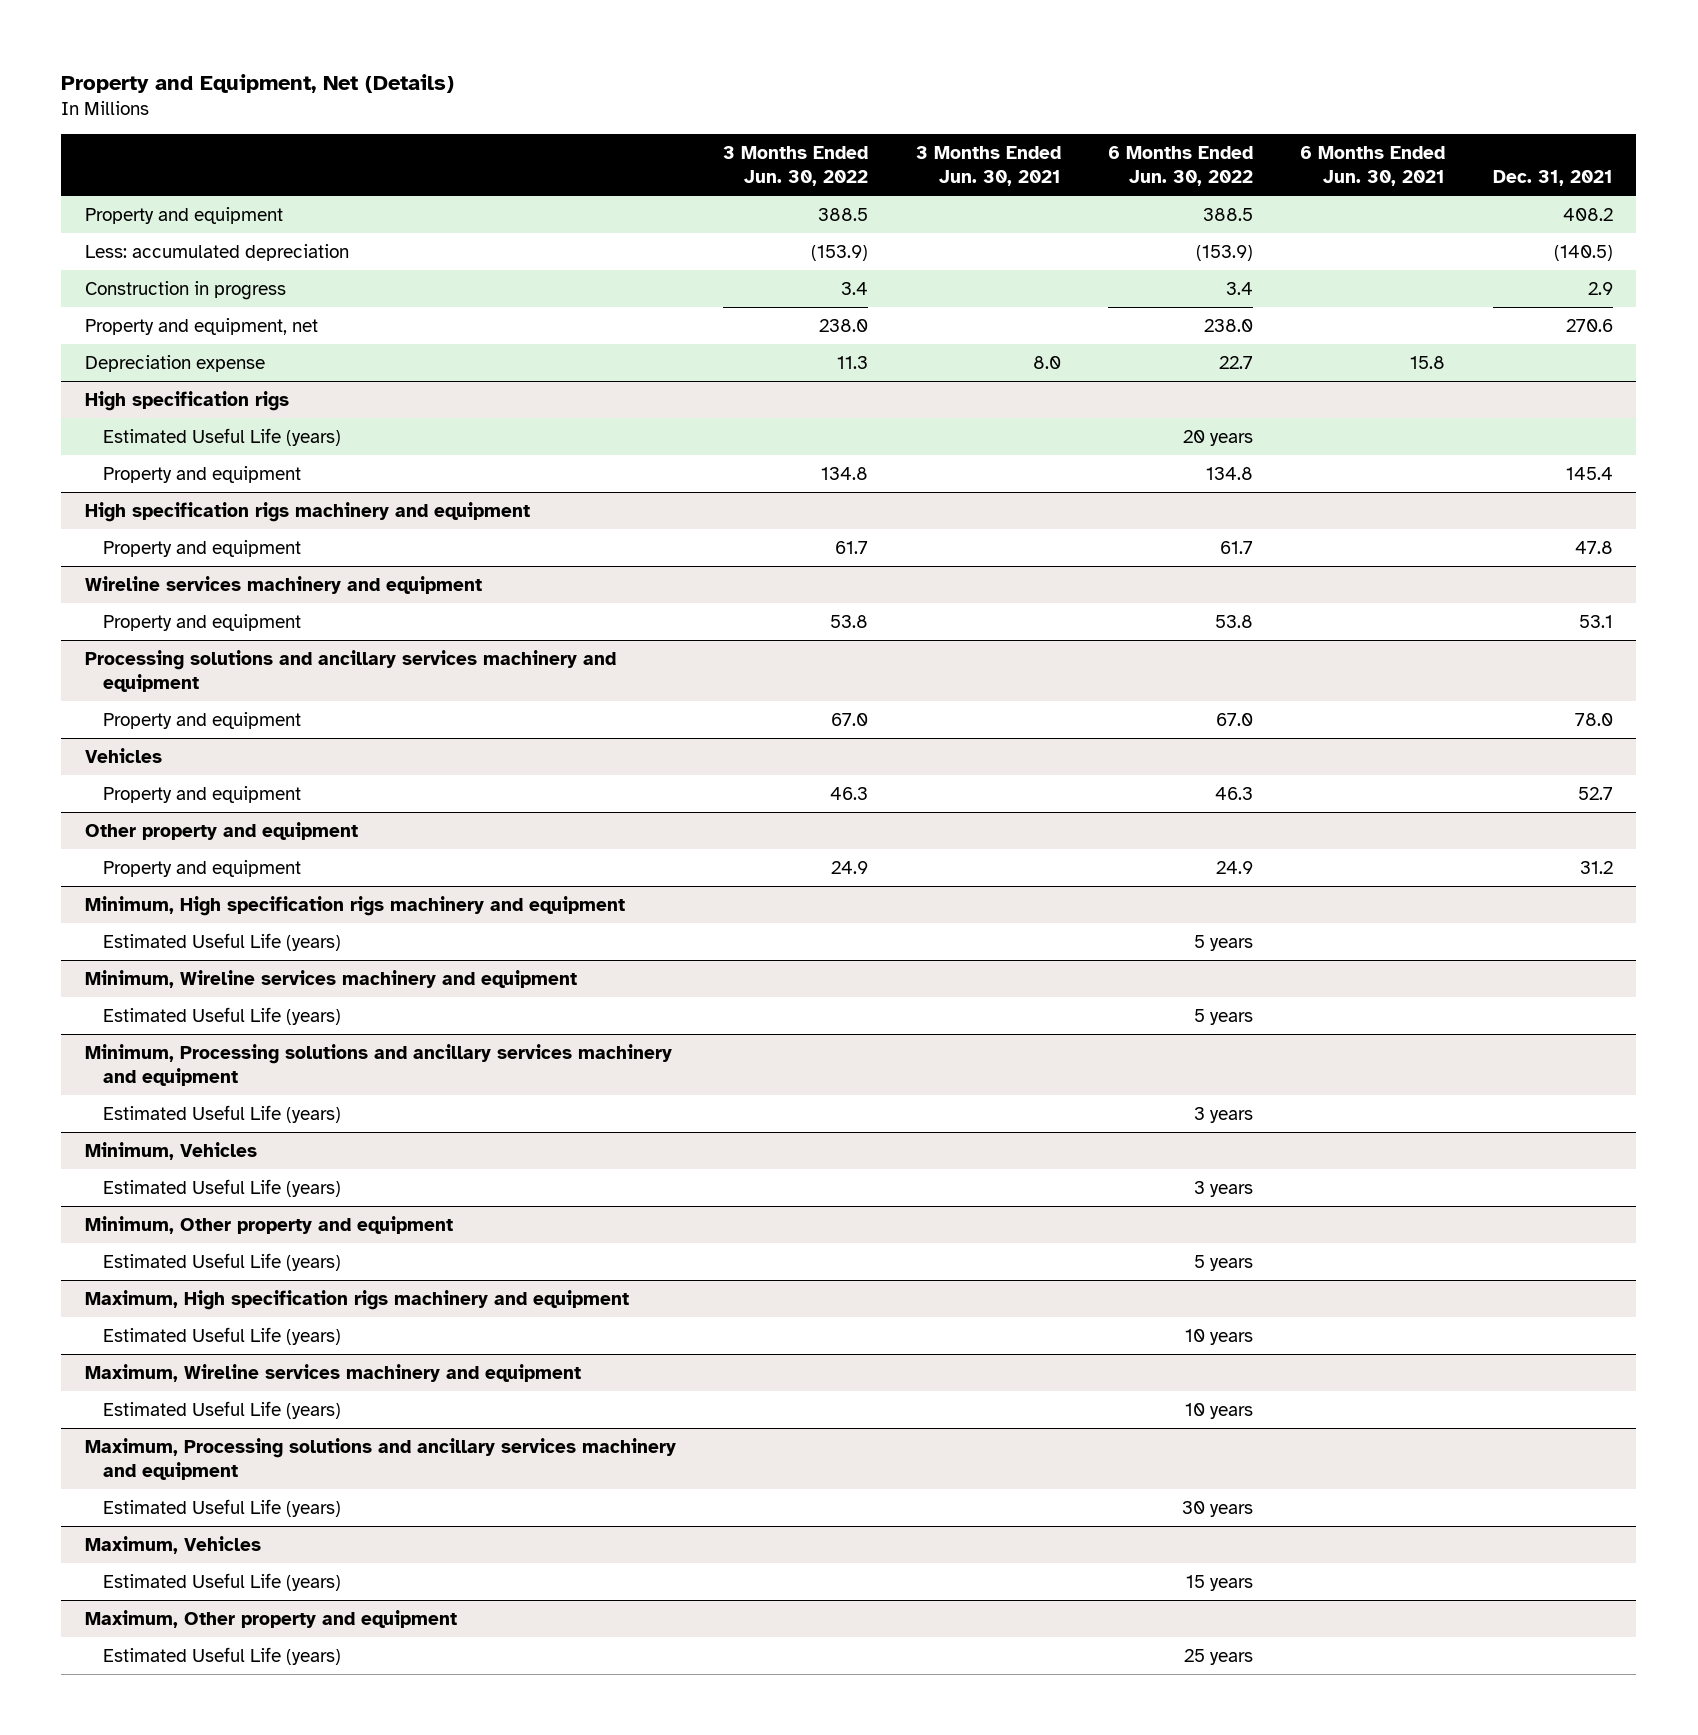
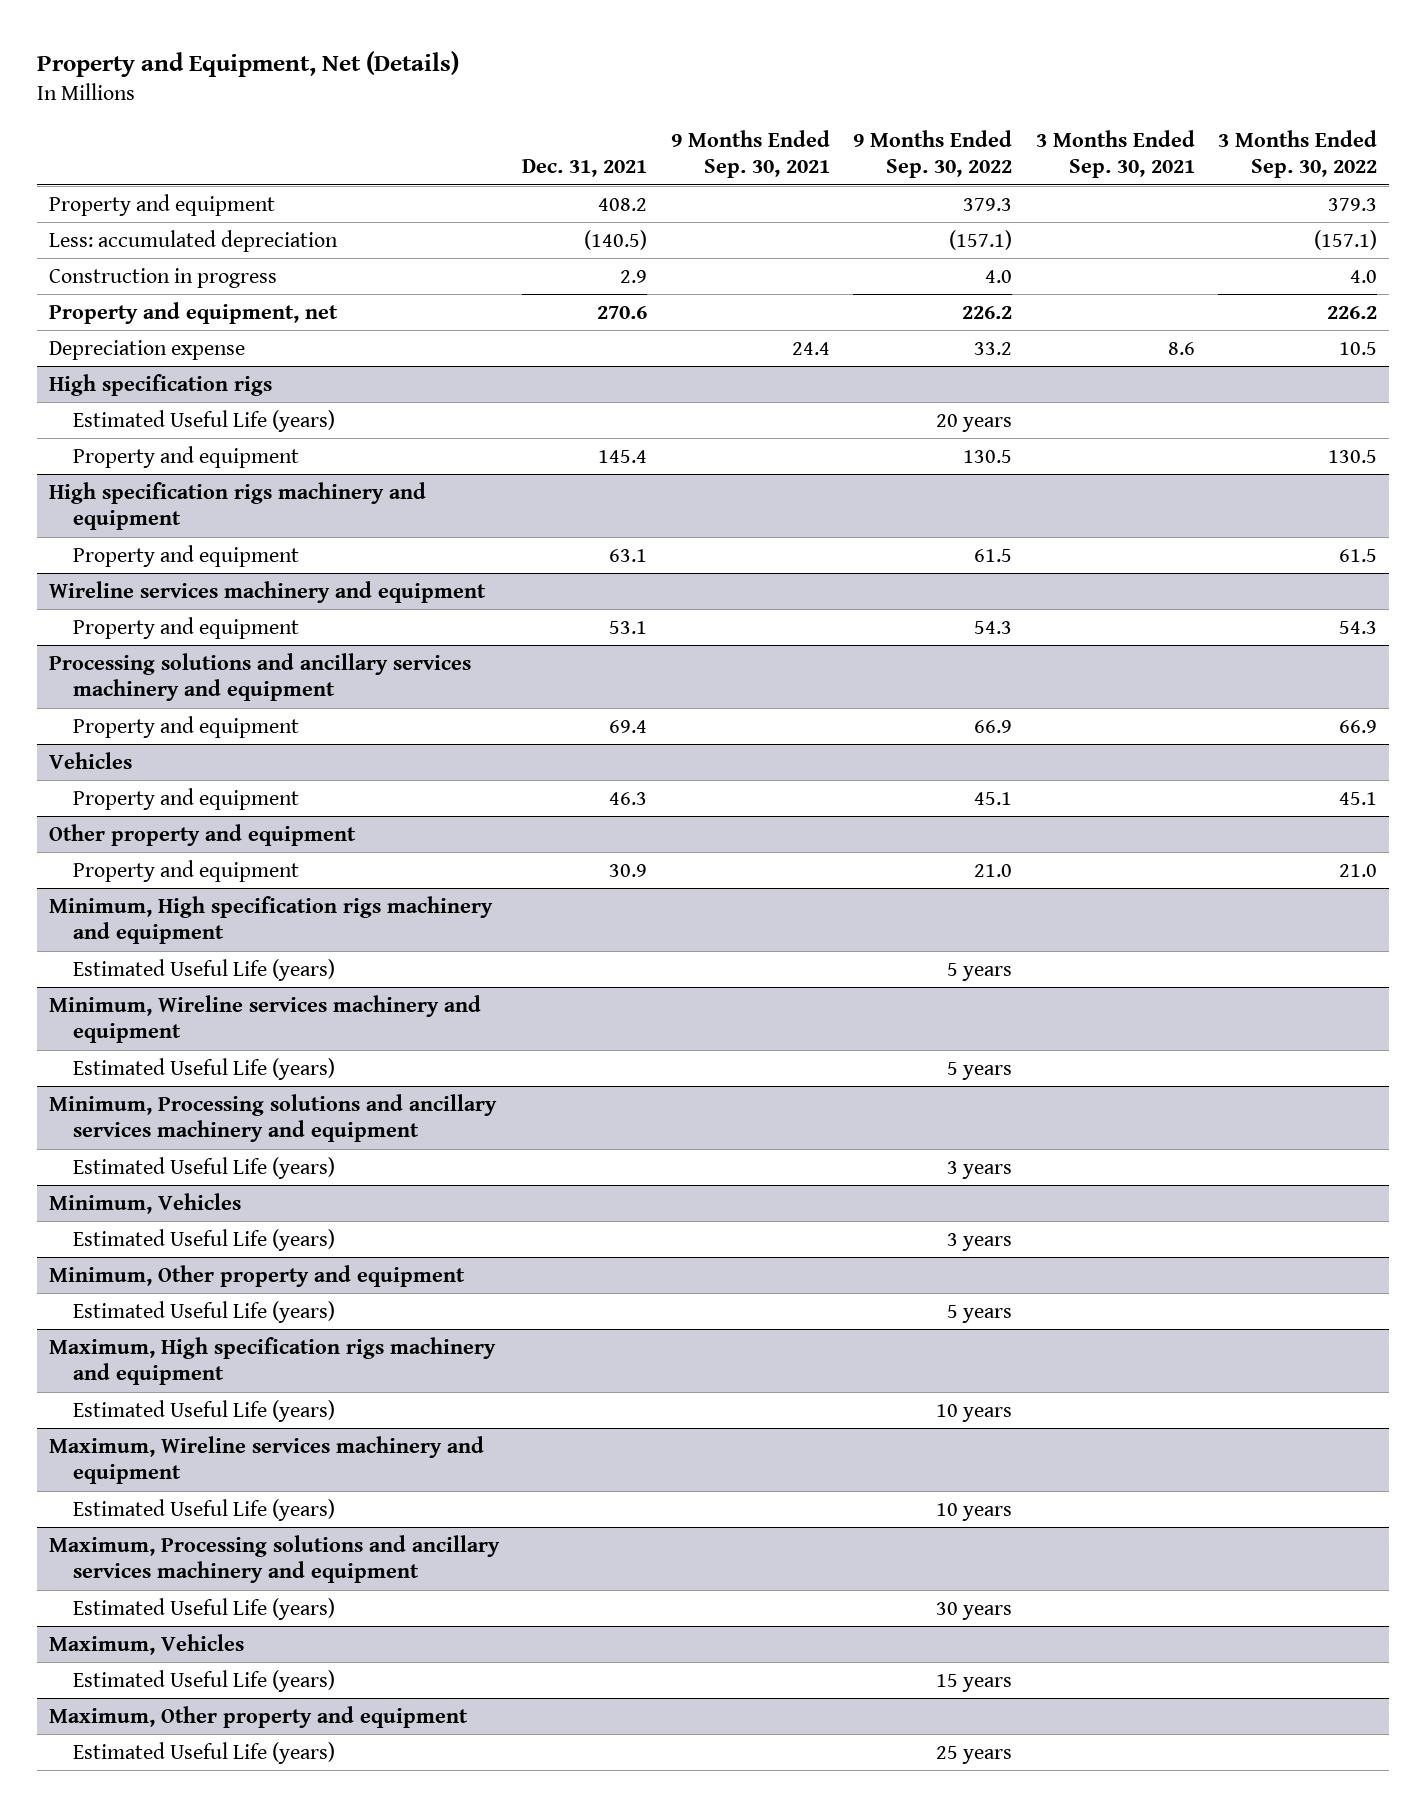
- | 3 Months Ended Jun. 30, 2022 | 3 Months Ended Jun. 30, 2021 | 6 Months Ended Jun. 30, 2022 | 6 Months Ended Jun. 30, 2021 | Dec. 31, 2021
+ | Dec. 31, 2021 | 9 Months Ended Sep. 30, 2021 | 9 Months Ended Sep. 30, 2022 | 3 Months Ended Sep. 30, 2021 | 3 Months Ended Sep. 30, 2022
@ High specification rigs machinery and equipment
- Property and equipment | 61.7 | | 61.7 | | 47.8
+ Property and equipment | 63.1 | | 61.5 | | 61.5
@ Processing solutions and ancillary services machinery and equipment
- Property and equipment | 67.0 | | 67.0 | | 78.0
+ Property and equipment | 69.4 | | 66.9 | | 66.9
@ Vehicles
- Property and equipment | 46.3 | | 46.3 | | 52.7
+ Property and equipment | 46.3 | | 45.1 | | 45.1
@ Other property and equipment
- Property and equipment | 24.9 | | 24.9 | | 31.2
+ Property and equipment | 30.9 | | 21.0 | | 21.0

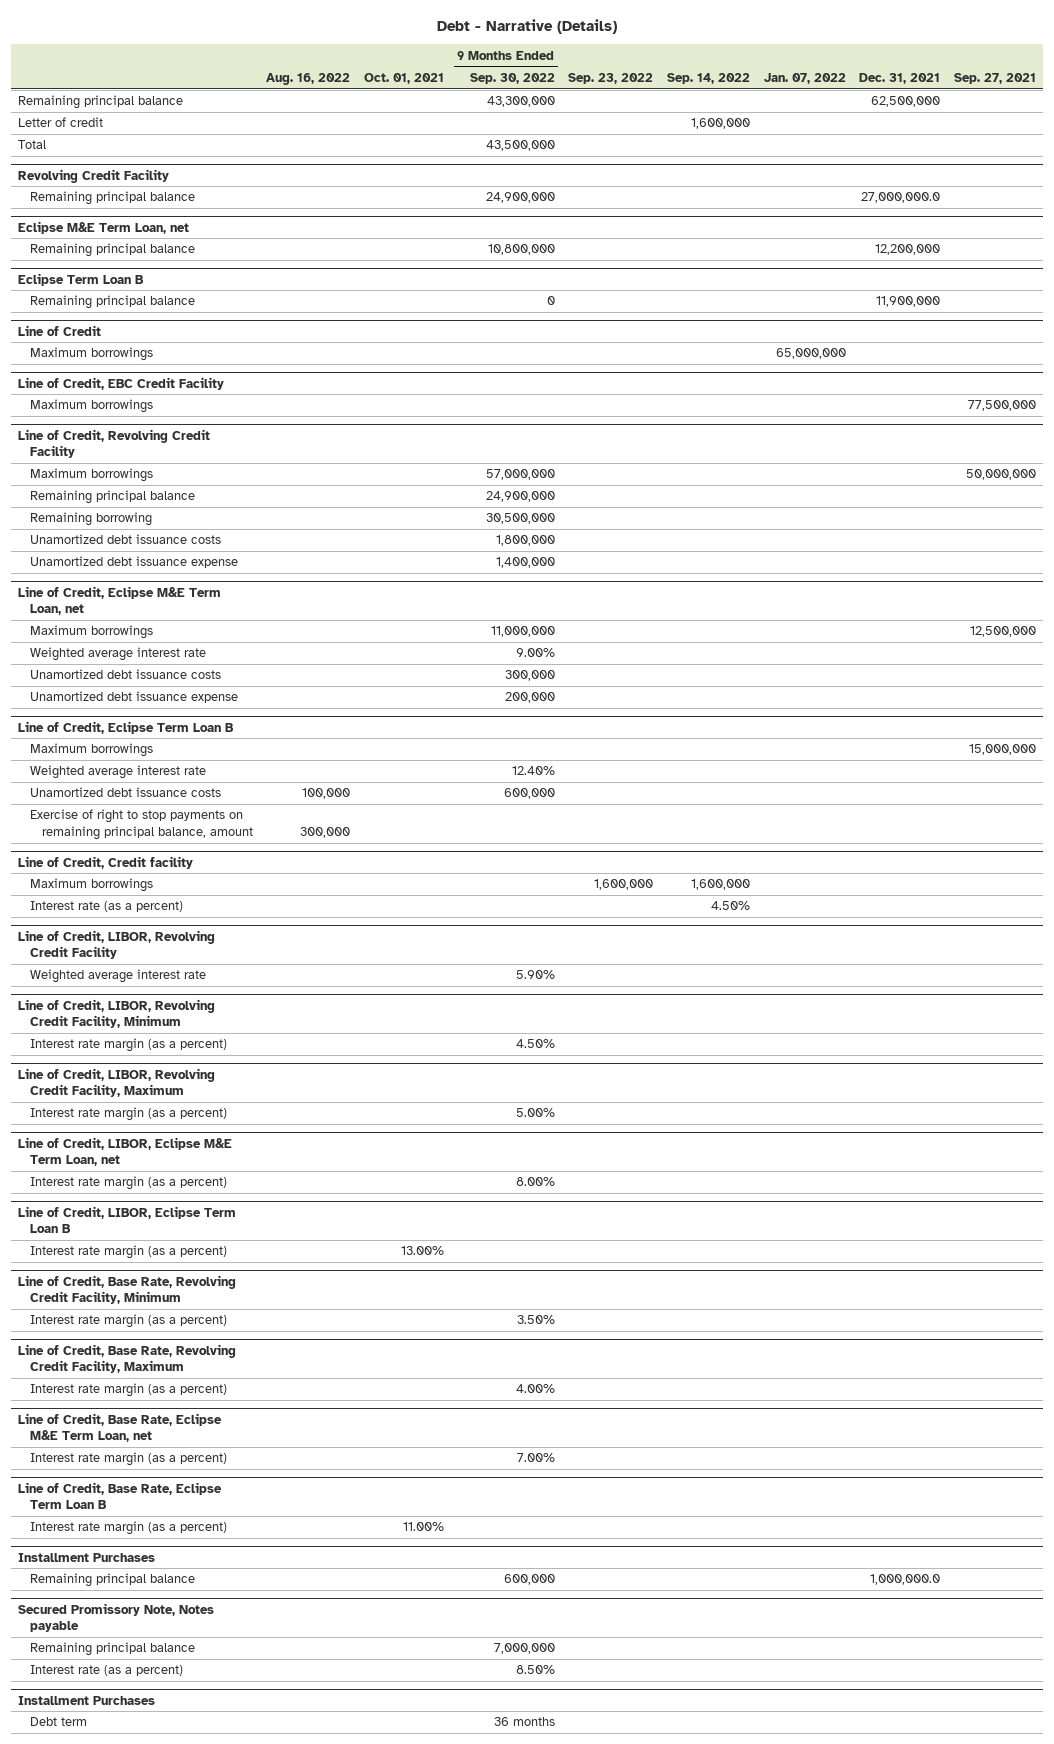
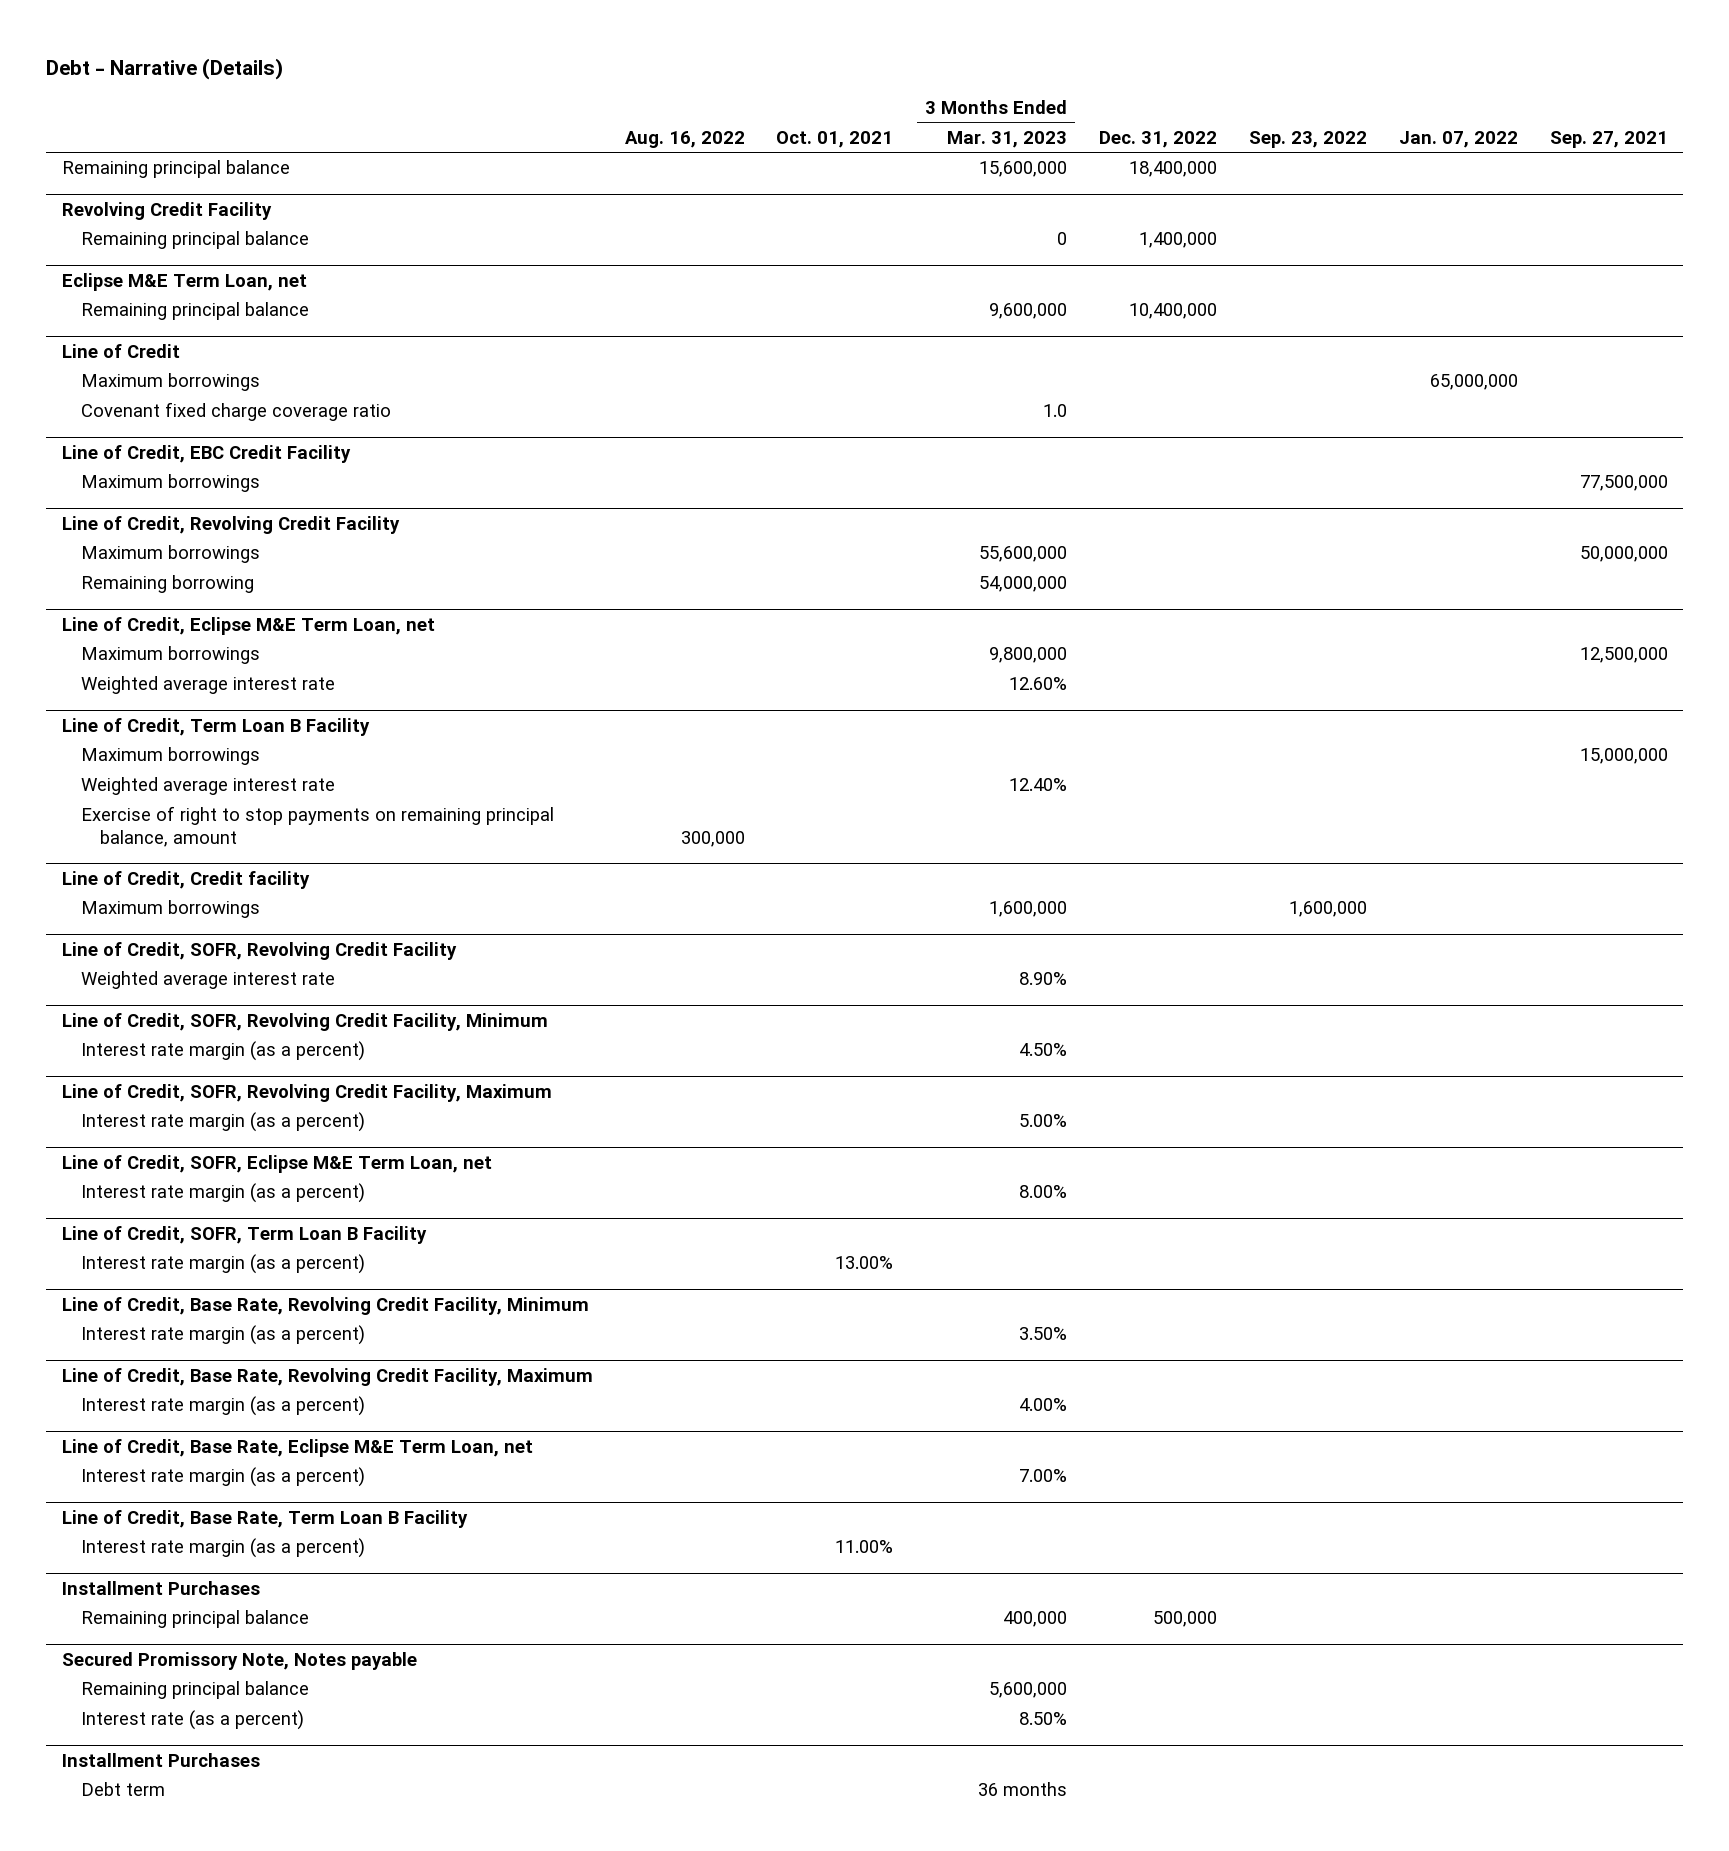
- | Aug. 16, 2022 | Oct. 01, 2021 | 9 Months Ended Sep. 30, 2022 | Sep. 23, 2022 | Sep. 14, 2022 | Jan. 07, 2022 | Dec. 31, 2021 | Sep. 27, 2021
+ | Aug. 16, 2022 | Oct. 01, 2021 | 3 Months Ended Mar. 31, 2023 | Dec. 31, 2022 | Sep. 23, 2022 | Jan. 07, 2022 | Sep. 27, 2021
- Letter of credit | | | | | 1,600,000 | | |
- Total | | | 43,500,000 | | | | |
- Eclipse Term Loan B
- Remaining principal balance | | | 0 | | | | 11,900,000 |
@ Line of Credit
+ Covenant fixed charge coverage ratio | | | 1.0 | | | |
@ Line of Credit, Revolving Credit Facility
- Remaining principal balance | | | 24,900,000 | | | | |
- Unamortized debt issuance costs | | | 1,800,000 | | | | |
- Unamortized debt issuance expense | | | 1,400,000 | | | | |
@ Line of Credit, Eclipse M&E Term Loan, net
- Unamortized debt issuance costs | | | 300,000 | | | | |
- Unamortized debt issuance expense | | | 200,000 | | | | |
- Line of Credit, Eclipse Term Loan B
+ Line of Credit, Term Loan B Facility
- Unamortized debt issuance costs | 100,000 | | 600,000 | | | | |
@ Line of Credit, Credit facility
- Interest rate (as a percent) | | | | | 4.50% | | |
- Line of Credit, LIBOR, Revolving Credit Facility
+ Line of Credit, SOFR, Revolving Credit Facility
- Line of Credit, LIBOR, Revolving Credit Facility, Minimum
+ Line of Credit, SOFR, Revolving Credit Facility, Minimum
- Line of Credit, LIBOR, Revolving Credit Facility, Maximum
+ Line of Credit, SOFR, Revolving Credit Facility, Maximum
- Line of Credit, LIBOR, Eclipse M&E Term Loan, net
+ Line of Credit, SOFR, Eclipse M&E Term Loan, net
- Line of Credit, LIBOR, Eclipse Term Loan B
+ Line of Credit, SOFR, Term Loan B Facility
- Line of Credit, Base Rate, Eclipse Term Loan B
+ Line of Credit, Base Rate, Term Loan B Facility

